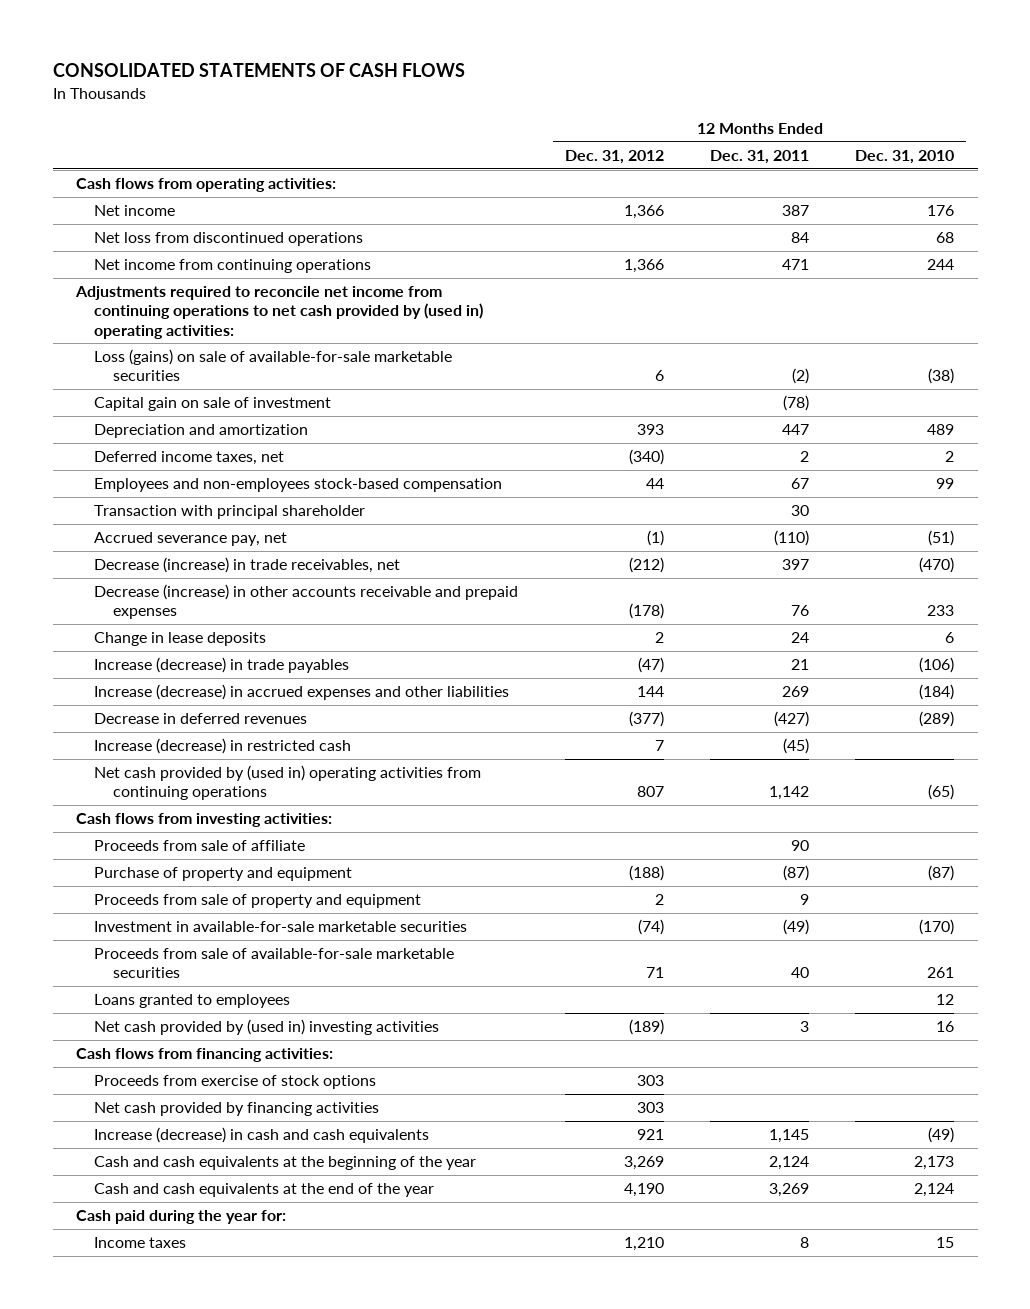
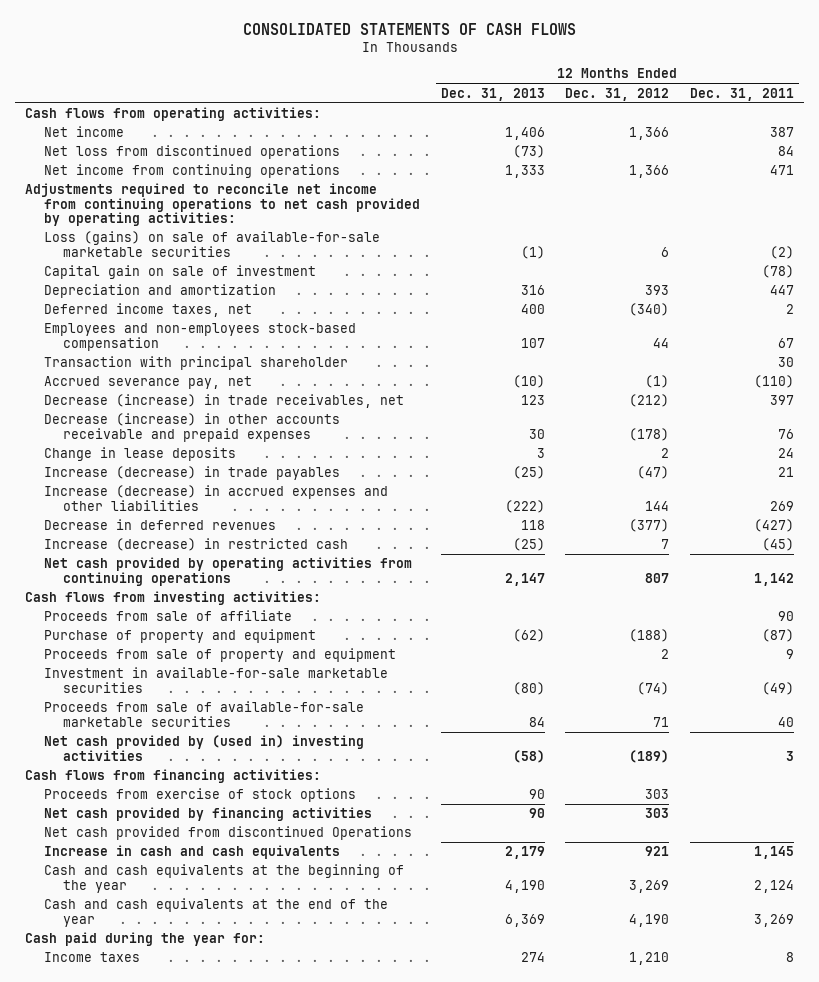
- | 12 Months Ended Dec. 31, 2012 | 12 Months Ended Dec. 31, 2011 | 12 Months Ended Dec. 31, 2010
+ | 12 Months Ended Dec. 31, 2013 | 12 Months Ended Dec. 31, 2012 | 12 Months Ended Dec. 31, 2011
- Adjustments required to reconcile net income from continuing operations to net cash provided by (used in) operating activities:
+ Adjustments required to reconcile net income from continuing operations to net cash provided by operating activities:
- Net cash provided by (used in) operating activities from continuing operations | 807 | 1,142 | (65)
+ Net cash provided by operating activities from continuing operations | 2,147 | 807 | 1,142
- Loans granted to employees | | | 12
- Increase (decrease) in cash and cash equivalents | 921 | 1,145 | (49)
+ Net cash provided from discontinued Operations
+ Increase in cash and cash equivalents | 2,179 | 921 | 1,145

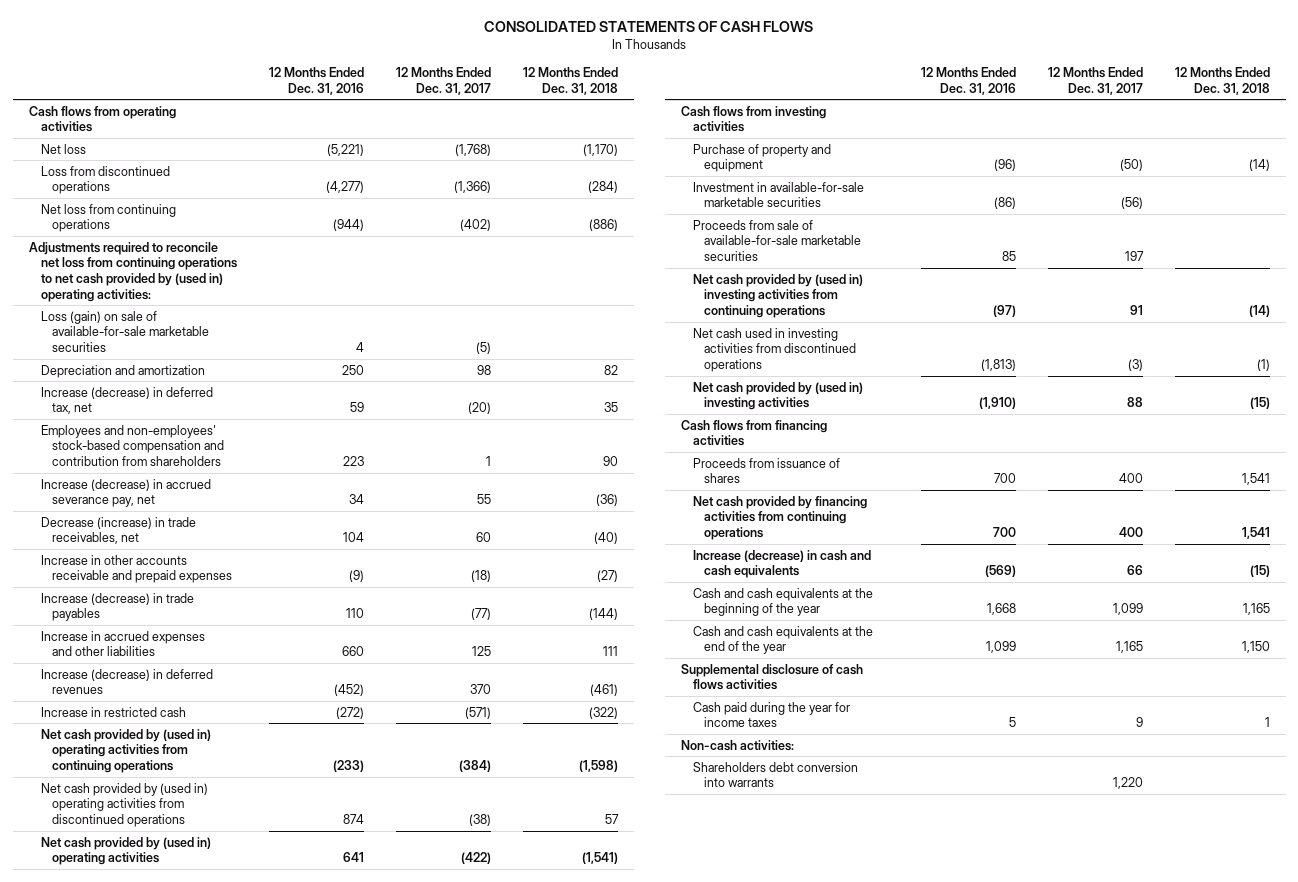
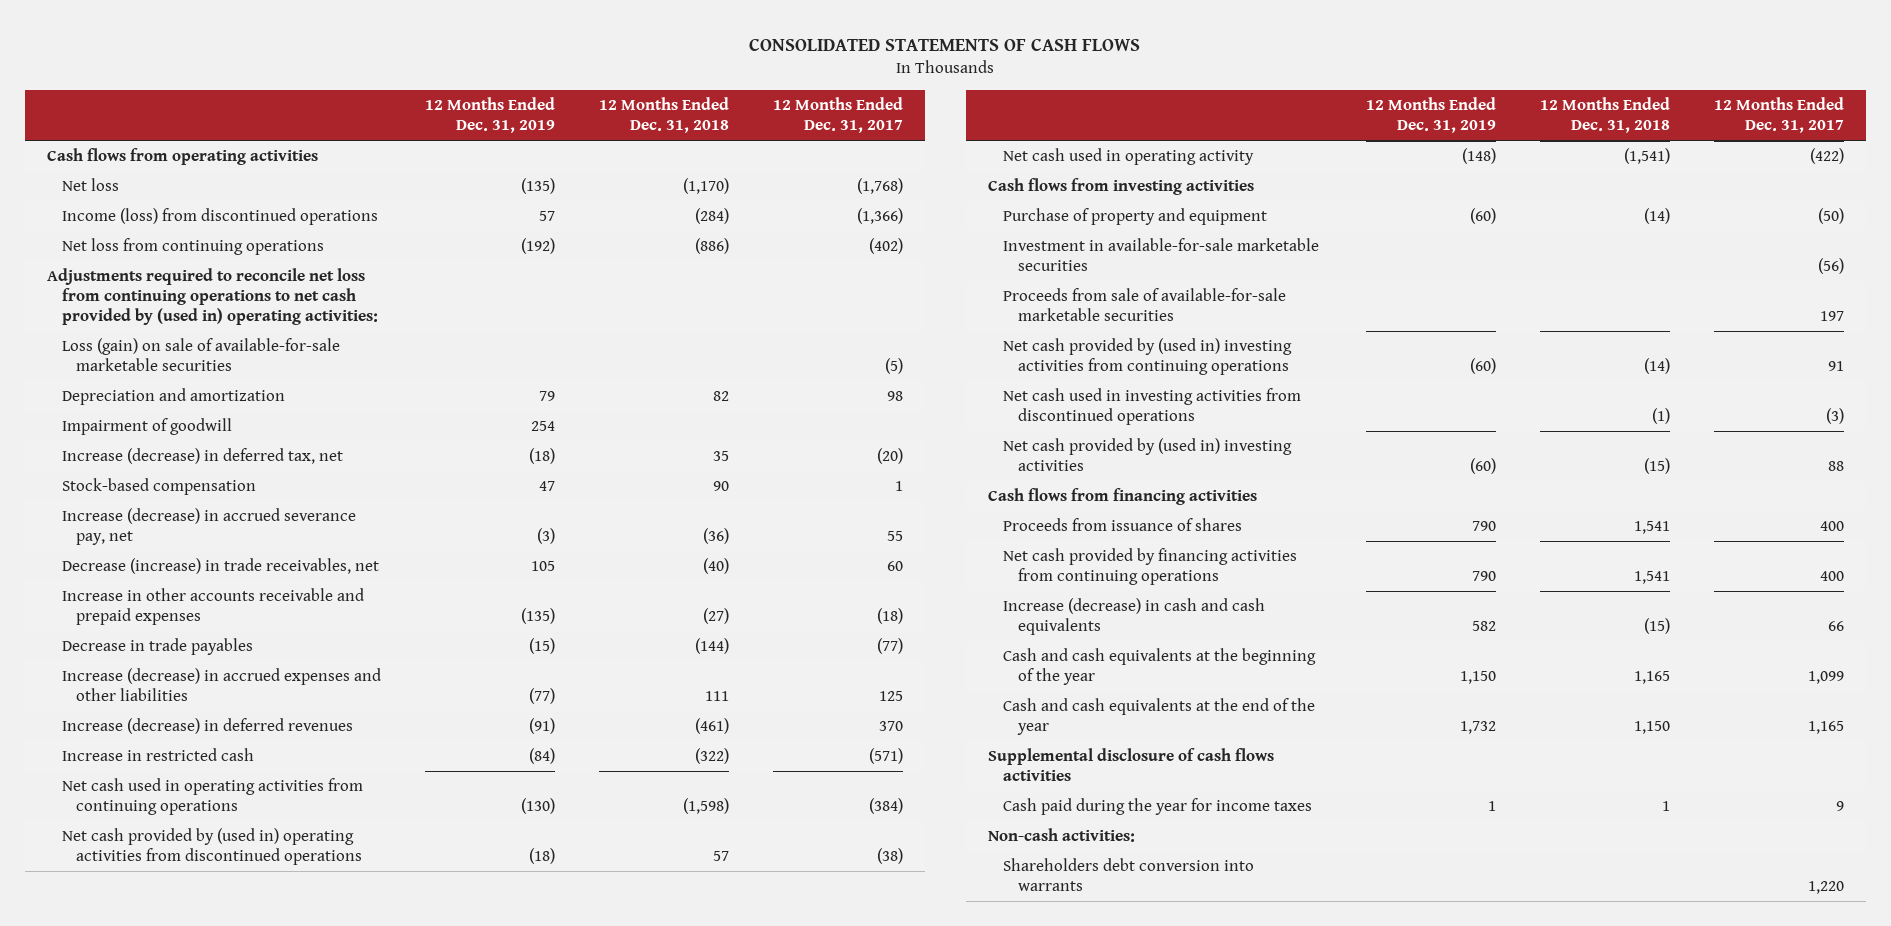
- | 12 Months Ended Dec. 31, 2016 | 12 Months Ended Dec. 31, 2017 | 12 Months Ended Dec. 31, 2018
+ | 12 Months Ended Dec. 31, 2019 | 12 Months Ended Dec. 31, 2018 | 12 Months Ended Dec. 31, 2017
- Loss from discontinued operations | (4,277) | (1,366) | (284)
+ Income (loss) from discontinued operations | 57 | (284) | (1,366)
+ Impairment of goodwill | 254 | |
- Employees and non-employees' stock-based compensation and contribution from shareholders | 223 | 1 | 90
+ Stock-based compensation | 47 | 90 | 1
- Increase (decrease) in trade payables | 110 | (77) | (144)
- Increase in accrued expenses and other liabilities | 660 | 125 | 111
+ Decrease in trade payables | (15) | (144) | (77)
+ Increase (decrease) in accrued expenses and other liabilities | (77) | 111 | 125
- Net cash provided by (used in) operating activities from continuing operations | (233) | (384) | (1,598)
+ Net cash used in operating activities from continuing operations | (130) | (1,598) | (384)
- Net cash provided by (used in) operating activities | 641 | (422) | (1,541)
+ Net cash used in operating activity | (148) | (1,541) | (422)

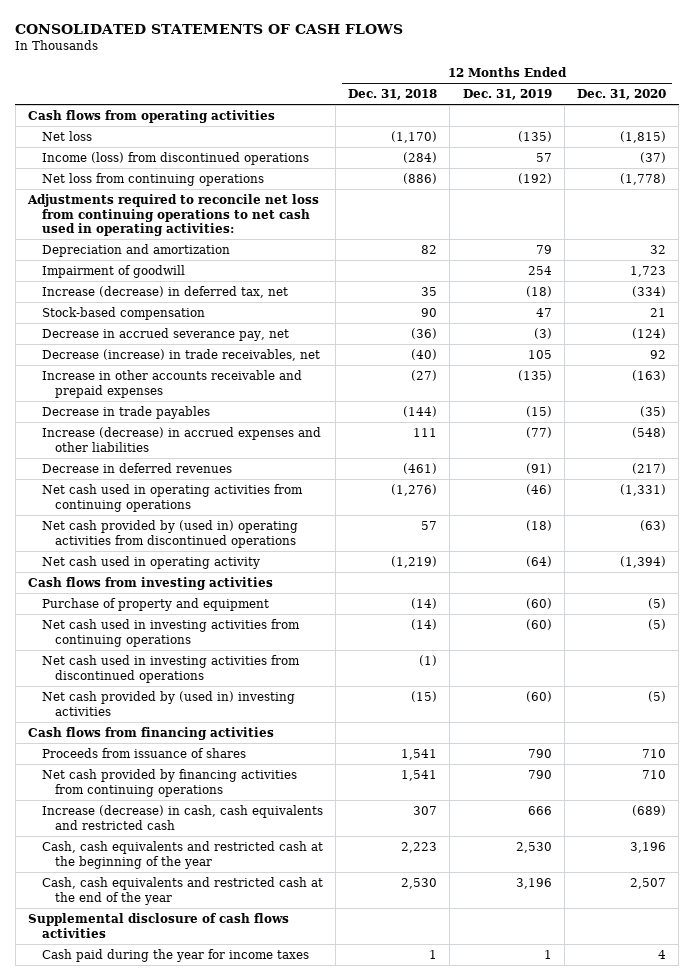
- | 12 Months Ended Dec. 31, 2019 | 12 Months Ended Dec. 31, 2018 | 12 Months Ended Dec. 31, 2017
+ | 12 Months Ended Dec. 31, 2018 | 12 Months Ended Dec. 31, 2019 | 12 Months Ended Dec. 31, 2020
- Adjustments required to reconcile net loss from continuing operations to net cash provided by (used in) operating activities:
- Loss (gain) on sale of available-for-sale marketable securities | | | (5)
+ Adjustments required to reconcile net loss from continuing operations to net cash used in operating activities:
- Increase (decrease) in accrued severance pay, net | (3) | (36) | 55
+ Decrease in accrued severance pay, net | (36) | (3) | (124)
- Increase (decrease) in deferred revenues | (91) | (461) | 370
- Increase in restricted cash | (84) | (322) | (571)
- Net cash used in operating activities from continuing operations | (130) | (1,598) | (384)
+ Decrease in deferred revenues | (461) | (91) | (217)
+ Net cash used in operating activities from continuing operations | (1,276) | (46) | (1,331)
- Net cash used in operating activity | (148) | (1,541) | (422)
+ Net cash used in operating activity | (1,219) | (64) | (1,394)
- Investment in available-for-sale marketable securities | | | (56)
- Proceeds from sale of available-for-sale marketable securities | | | 197
- Net cash provided by (used in) investing activities from continuing operations | (60) | (14) | 91
+ Net cash used in investing activities from continuing operations | (14) | (60) | (5)
- Increase (decrease) in cash and cash equivalents | 582 | (15) | 66
- Cash and cash equivalents at the beginning of the year | 1,150 | 1,165 | 1,099
- Cash and cash equivalents at the end of the year | 1,732 | 1,150 | 1,165
+ Increase (decrease) in cash, cash equivalents and restricted cash | 307 | 666 | (689)
+ Cash, cash equivalents and restricted cash at the beginning of the year | 2,223 | 2,530 | 3,196
+ Cash, cash equivalents and restricted cash at the end of the year | 2,530 | 3,196 | 2,507
- Non-cash activities:
- Shareholders debt conversion into warrants | | | 1,220

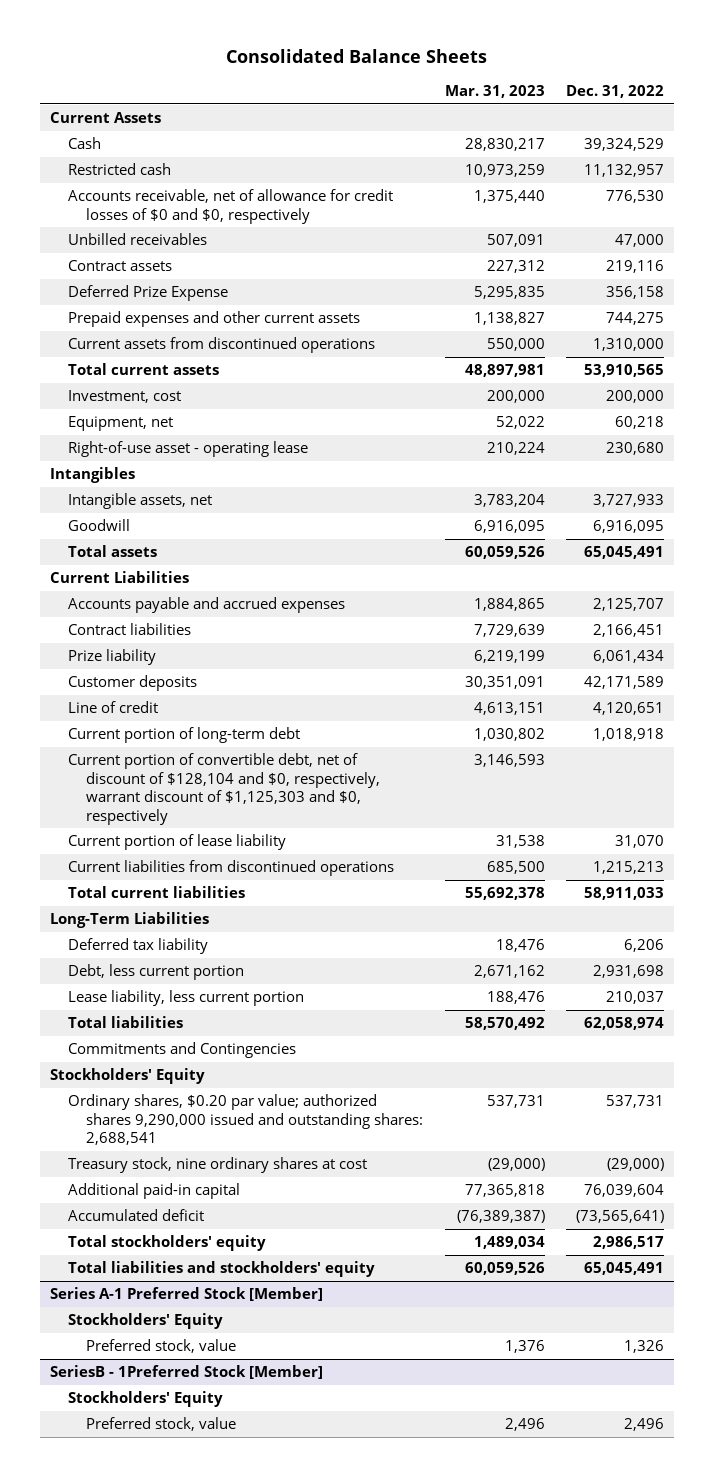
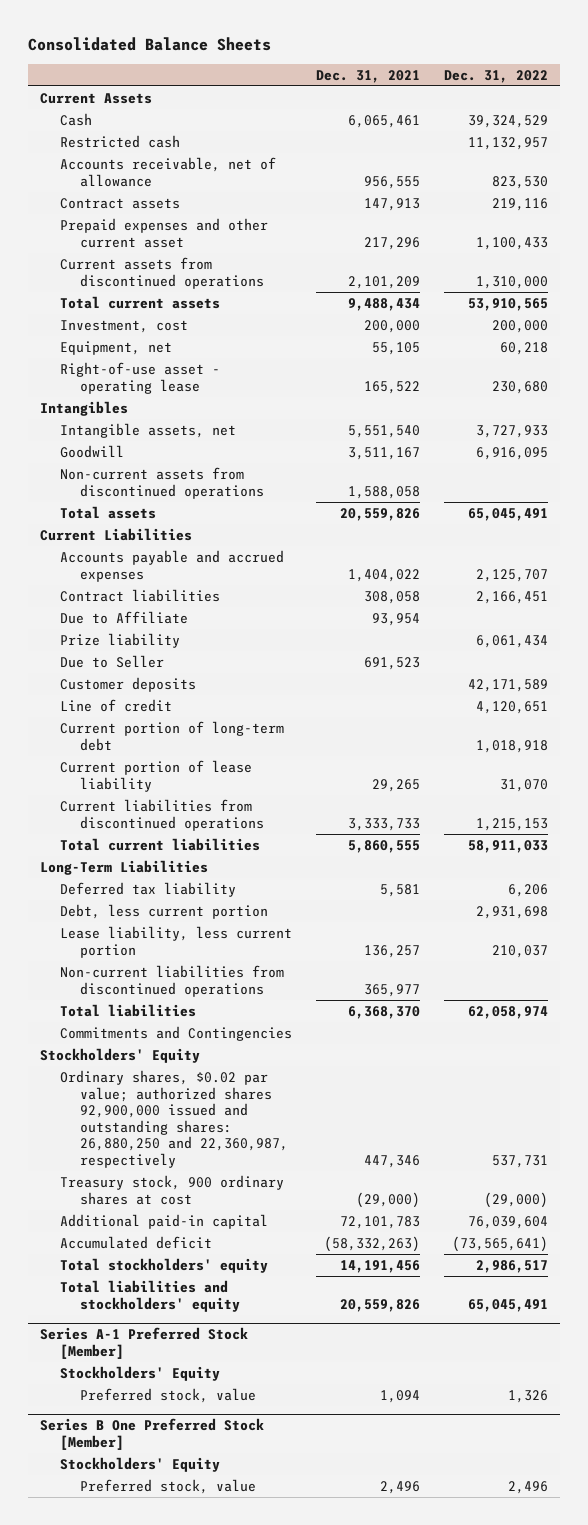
- | Mar. 31, 2023 | Dec. 31, 2022
+ | Dec. 31, 2021 | Dec. 31, 2022
- Accounts receivable, net of allowance for credit losses of $0 and $0, respectively | 1,375,440 | 776,530
- Unbilled receivables | 507,091 | 47,000
+ Accounts receivable, net of allowance | 956,555 | 823,530
- Deferred Prize Expense | 5,295,835 | 356,158
- Prepaid expenses and other current assets | 1,138,827 | 744,275
+ Prepaid expenses and other current asset | 217,296 | 1,100,433
+ Non-current assets from discontinued operations | 1,588,058 |
+ Due to Affiliate | 93,954 |
+ Due to Seller | 691,523 |
- Current portion of convertible debt, net of discount of $128,104 and $0, respectively, warrant discount of $1,125,303 and $0, respectively | 3,146,593 |
- Current liabilities from discontinued operations | 685,500 | 1,215,213
+ Current liabilities from discontinued operations | 3,333,733 | 1,215,153
+ Non-current liabilities from discontinued operations | 365,977 |
- Ordinary shares, $0.20 par value; authorized shares 9,290,000 issued and outstanding shares: 2,688,541 | 537,731 | 537,731
- Treasury stock, nine ordinary shares at cost | (29,000) | (29,000)
+ Ordinary shares, $0.02 par value; authorized shares 92,900,000 issued and outstanding shares: 26,880,250 and 22,360,987, respectively | 447,346 | 537,731
+ Treasury stock, 900 ordinary shares at cost | (29,000) | (29,000)
- SeriesB - 1Preferred Stock [Member]
+ Series B One Preferred Stock [Member]

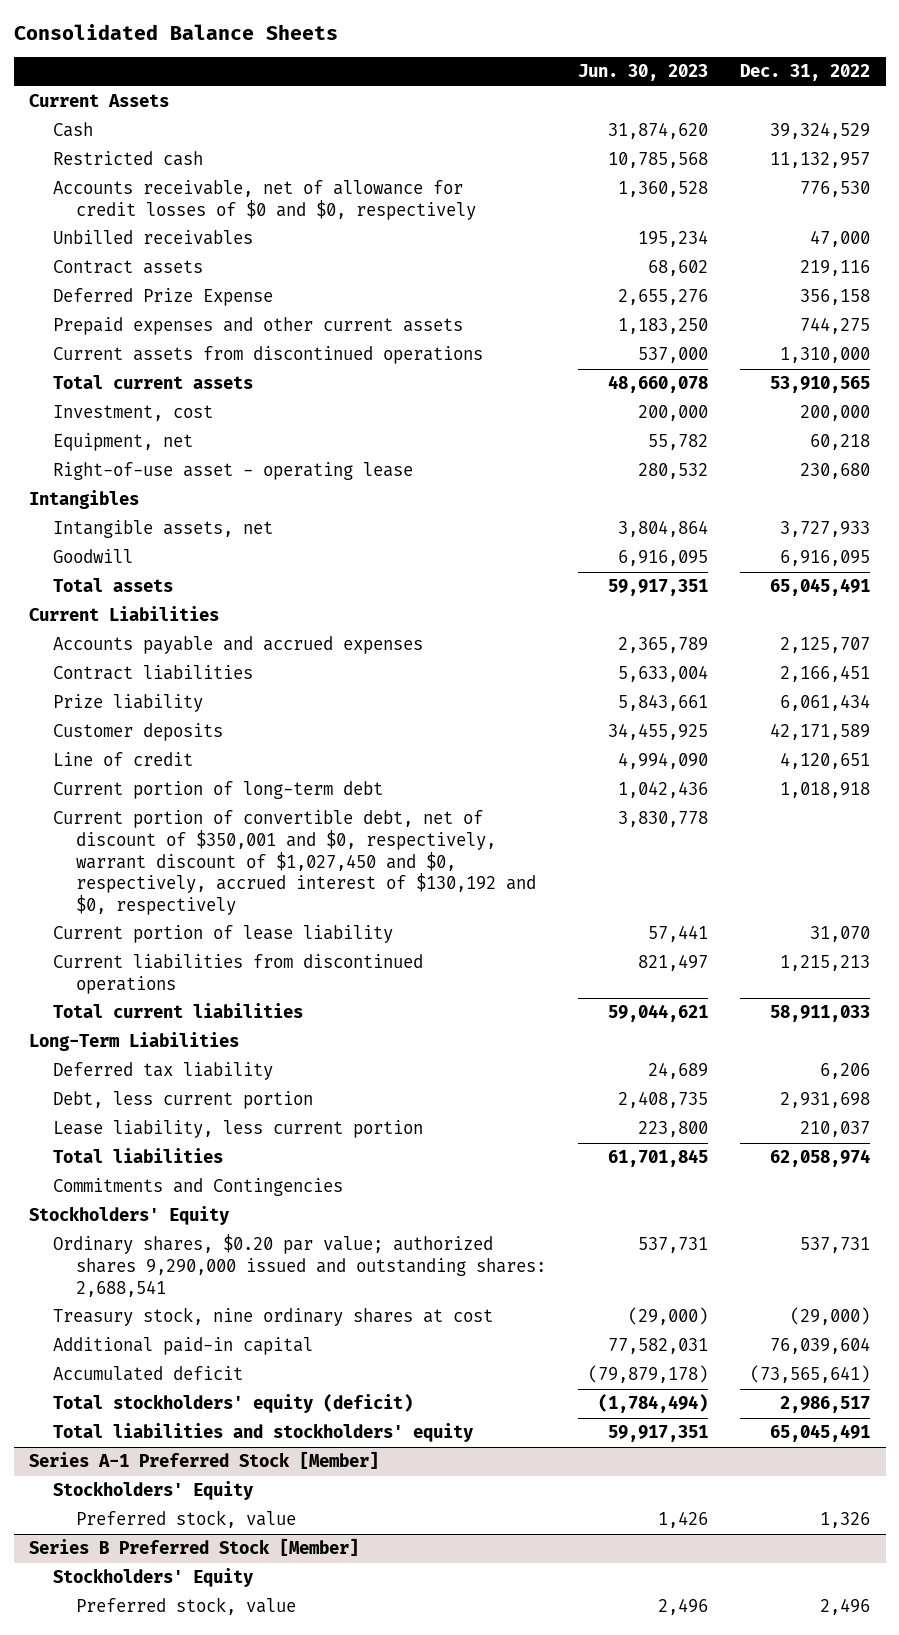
- | Dec. 31, 2021 | Dec. 31, 2022
+ | Jun. 30, 2023 | Dec. 31, 2022
- Accounts receivable, net of allowance | 956,555 | 823,530
+ Accounts receivable, net of allowance for credit losses of $0 and $0, respectively | 1,360,528 | 776,530
+ Unbilled receivables | 195,234 | 47,000
- Prepaid expenses and other current asset | 217,296 | 1,100,433
+ Deferred Prize Expense | 2,655,276 | 356,158
+ Prepaid expenses and other current assets | 1,183,250 | 744,275
- Non-current assets from discontinued operations | 1,588,058 |
- Due to Affiliate | 93,954 |
- Due to Seller | 691,523 |
+ Current portion of convertible debt, net of discount of $350,001 and $0, respectively, warrant discount of $1,027,450 and $0, respectively, accrued interest of $130,192 and $0, respectively | 3,830,778 |
- Current liabilities from discontinued operations | 3,333,733 | 1,215,153
+ Current liabilities from discontinued operations | 821,497 | 1,215,213
- Non-current liabilities from discontinued operations | 365,977 |
- Ordinary shares, $0.02 par value; authorized shares 92,900,000 issued and outstanding shares: 26,880,250 and 22,360,987, respectively | 447,346 | 537,731
- Treasury stock, 900 ordinary shares at cost | (29,000) | (29,000)
+ Ordinary shares, $0.20 par value; authorized shares 9,290,000 issued and outstanding shares: 2,688,541 | 537,731 | 537,731
+ Treasury stock, nine ordinary shares at cost | (29,000) | (29,000)
- Total stockholders' equity | 14,191,456 | 2,986,517
+ Total stockholders' equity (deficit) | (1,784,494) | 2,986,517
- Series B One Preferred Stock [Member]
+ Series B Preferred Stock [Member]

